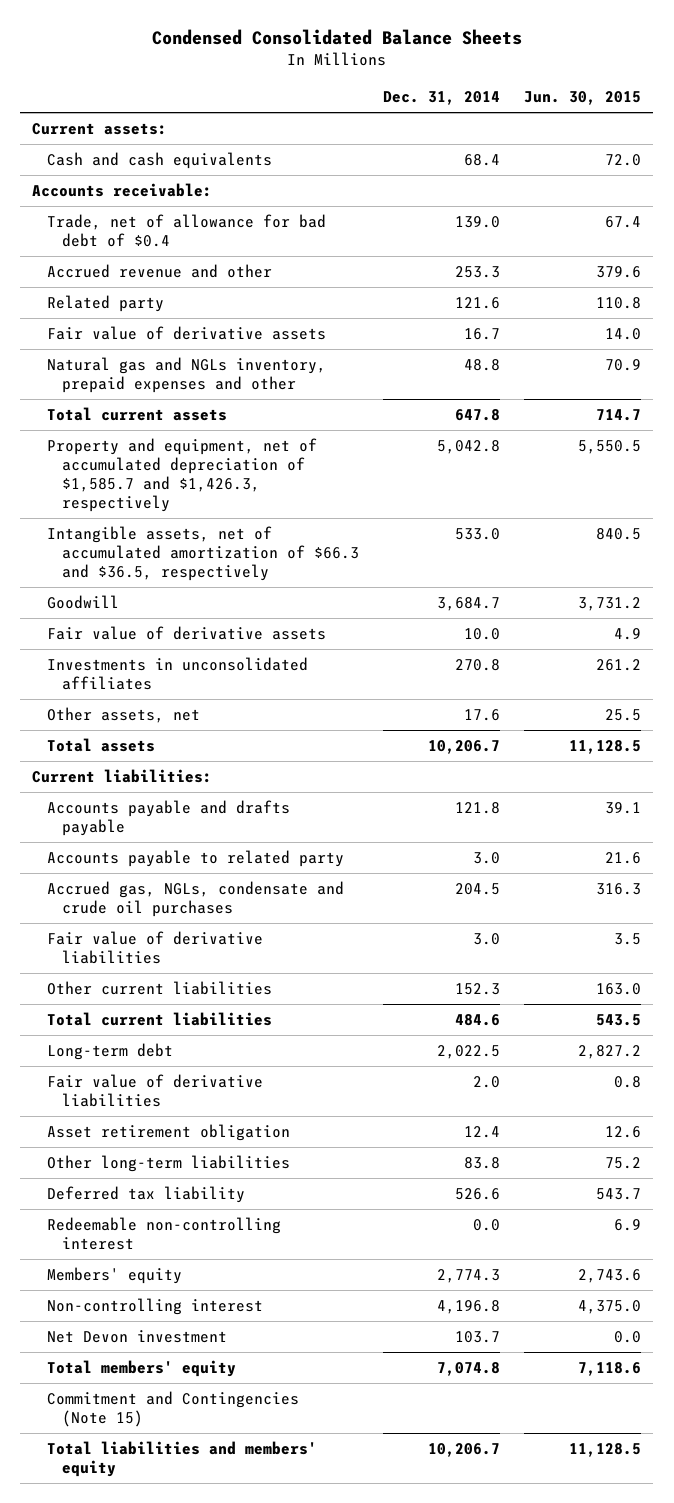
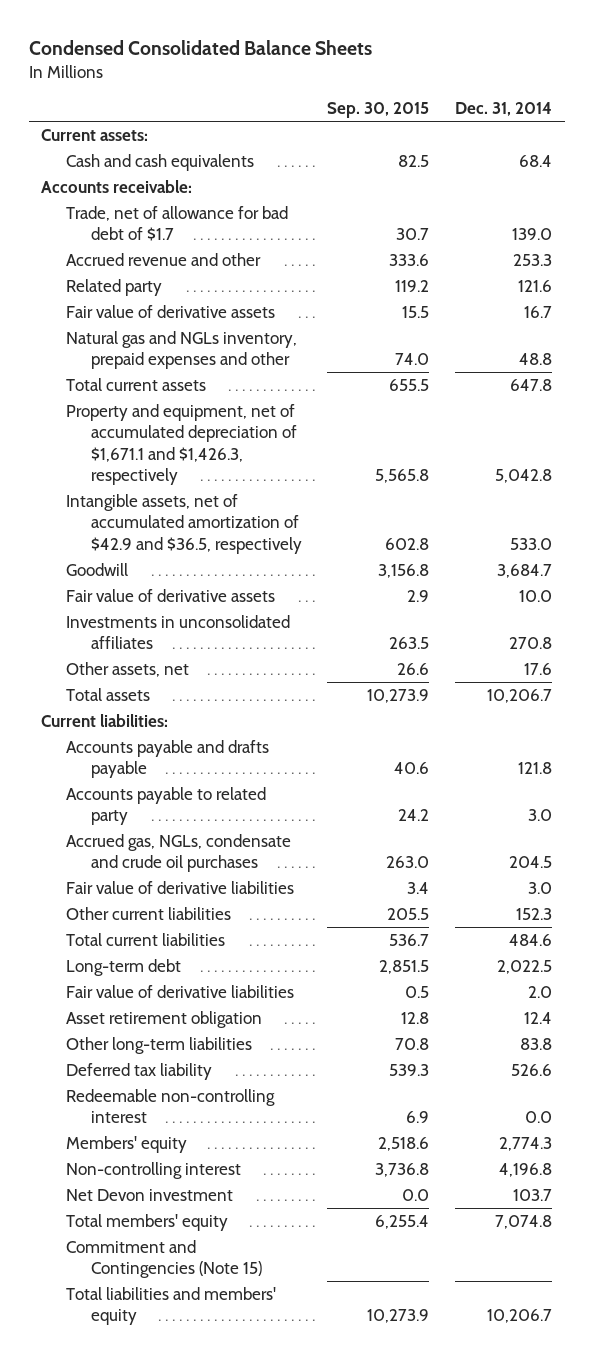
- | Dec. 31, 2014 | Jun. 30, 2015
+ | Sep. 30, 2015 | Dec. 31, 2014
- Trade, net of allowance for bad debt of $0.4 | 139.0 | 67.4
+ Trade, net of allowance for bad debt of $1.7 | 30.7 | 139.0
- Property and equipment, net of accumulated depreciation of $1,585.7 and $1,426.3, respectively | 5,042.8 | 5,550.5
- Intangible assets, net of accumulated amortization of $66.3 and $36.5, respectively | 533.0 | 840.5
+ Property and equipment, net of accumulated depreciation of $1,671.1 and $1,426.3, respectively | 5,565.8 | 5,042.8
+ Intangible assets, net of accumulated amortization of $42.9 and $36.5, respectively | 602.8 | 533.0

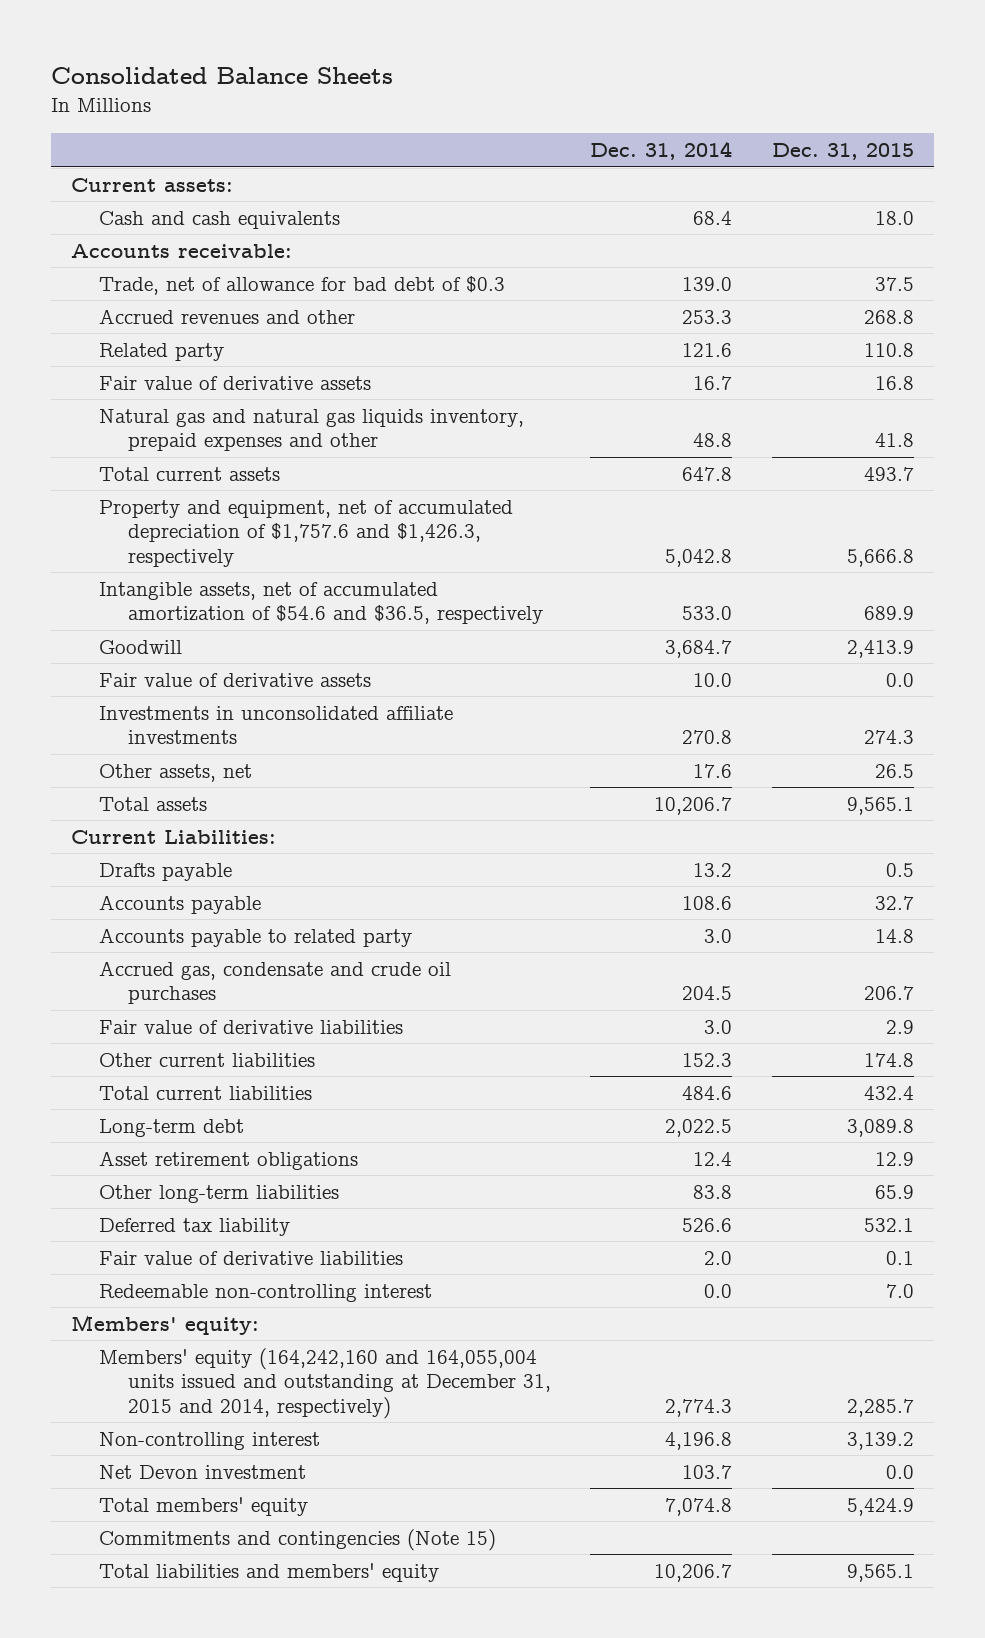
- Condensed Consolidated Balance Sheets
+ Consolidated Balance Sheets
- | Sep. 30, 2015 | Dec. 31, 2014
+ | Dec. 31, 2014 | Dec. 31, 2015
- Trade, net of allowance for bad debt of $1.7 | 30.7 | 139.0
- Accrued revenue and other | 333.6 | 253.3
+ Trade, net of allowance for bad debt of $0.3 | 139.0 | 37.5
+ Accrued revenues and other | 253.3 | 268.8
- Natural gas and NGLs inventory, prepaid expenses and other | 74.0 | 48.8
+ Natural gas and natural gas liquids inventory, prepaid expenses and other | 48.8 | 41.8
- Property and equipment, net of accumulated depreciation of $1,671.1 and $1,426.3, respectively | 5,565.8 | 5,042.8
- Intangible assets, net of accumulated amortization of $42.9 and $36.5, respectively | 602.8 | 533.0
+ Property and equipment, net of accumulated depreciation of $1,757.6 and $1,426.3, respectively | 5,042.8 | 5,666.8
+ Intangible assets, net of accumulated amortization of $54.6 and $36.5, respectively | 533.0 | 689.9
- Investments in unconsolidated affiliates | 263.5 | 270.8
+ Investments in unconsolidated affiliate investments | 270.8 | 274.3
- Current liabilities:
- Accounts payable and drafts payable | 40.6 | 121.8
+ Current Liabilities:
+ Drafts payable | 13.2 | 0.5
+ Accounts payable | 108.6 | 32.7
- Accrued gas, NGLs, condensate and crude oil purchases | 263.0 | 204.5
+ Accrued gas, condensate and crude oil purchases | 204.5 | 206.7
- Asset retirement obligation | 12.8 | 12.4
+ Asset retirement obligations | 12.4 | 12.9
moved down: Fair value of derivative liabilities | 2.0 | 0.1
- Members' equity | 2,518.6 | 2,774.3
+ Members' equity:
+ Members' equity (164,242,160 and 164,055,004 units issued and outstanding at December 31, 2015 and 2014, respectively) | 2,774.3 | 2,285.7
- Commitment and Contingencies (Note 15)
+ Commitments and contingencies (Note 15)

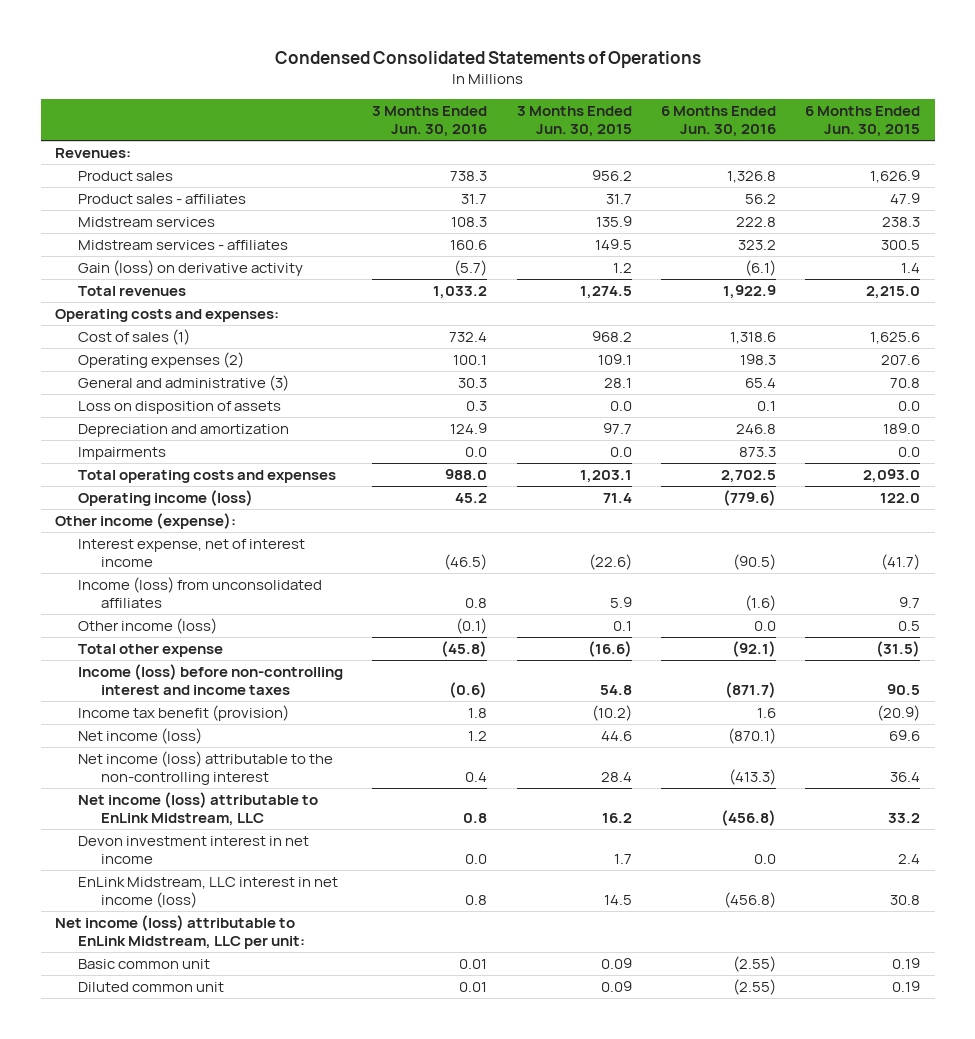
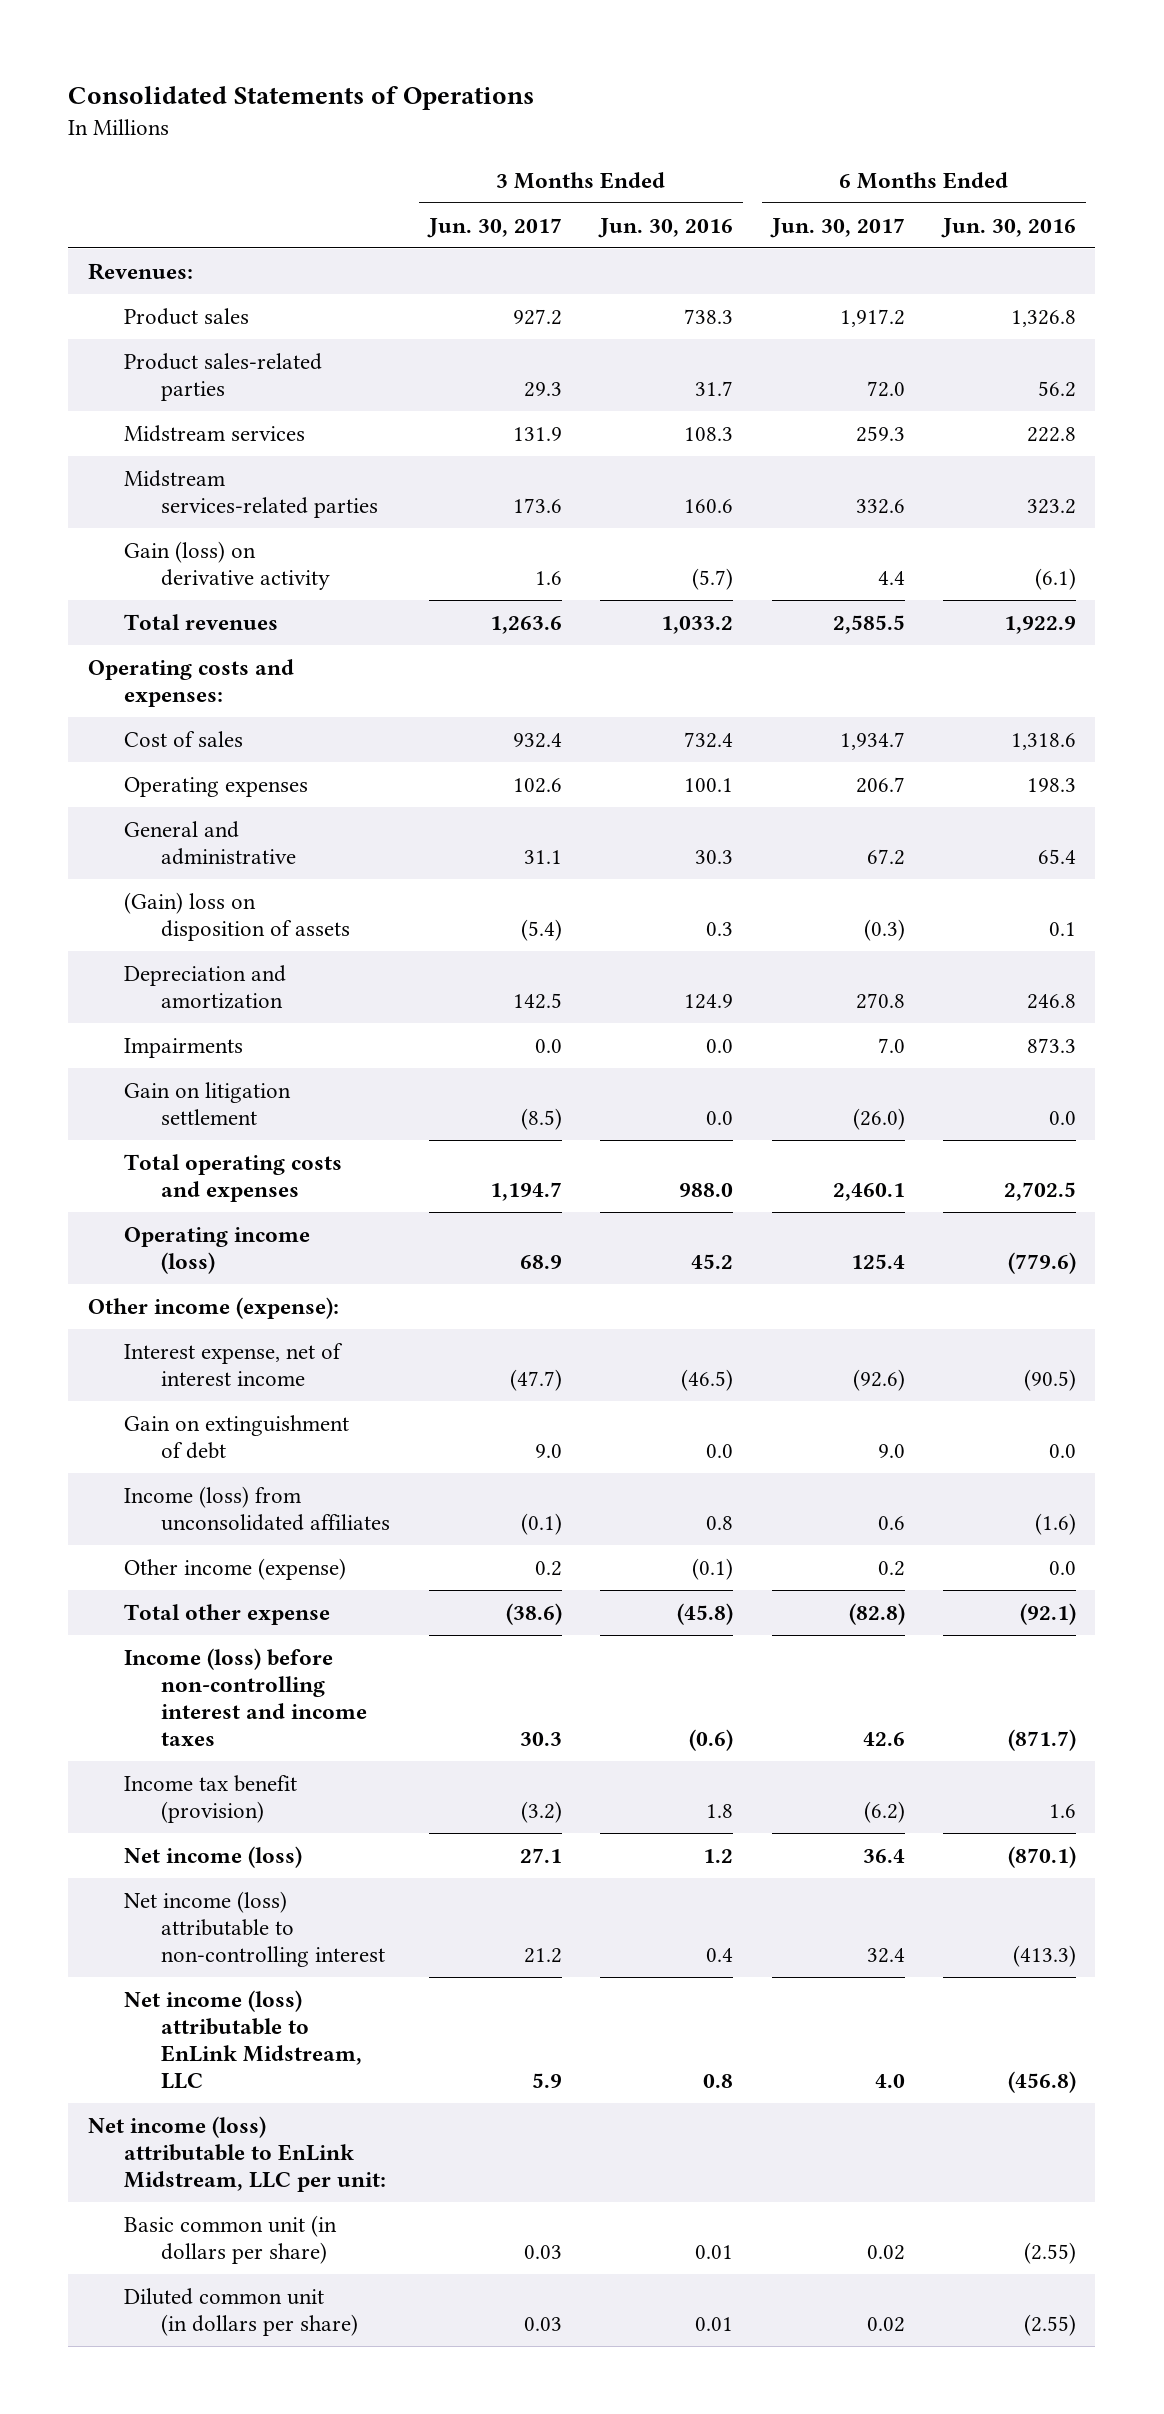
- Condensed Consolidated Statements of Operations
+ Consolidated Statements of Operations
- | 3 Months Ended Jun. 30, 2016 | 3 Months Ended Jun. 30, 2015 | 6 Months Ended Jun. 30, 2016 | 6 Months Ended Jun. 30, 2015
+ | 3 Months Ended Jun. 30, 2017 | 3 Months Ended Jun. 30, 2016 | 6 Months Ended Jun. 30, 2017 | 6 Months Ended Jun. 30, 2016
- Product sales - affiliates | 31.7 | 31.7 | 56.2 | 47.9
+ Product sales-related parties | 29.3 | 31.7 | 72.0 | 56.2
- Midstream services - affiliates | 160.6 | 149.5 | 323.2 | 300.5
+ Midstream services-related parties | 173.6 | 160.6 | 332.6 | 323.2
- Cost of sales (1) | 732.4 | 968.2 | 1,318.6 | 1,625.6
- Operating expenses (2) | 100.1 | 109.1 | 198.3 | 207.6
- General and administrative (3) | 30.3 | 28.1 | 65.4 | 70.8
- Loss on disposition of assets | 0.3 | 0.0 | 0.1 | 0.0
+ Cost of sales | 932.4 | 732.4 | 1,934.7 | 1,318.6
+ Operating expenses | 102.6 | 100.1 | 206.7 | 198.3
+ General and administrative | 31.1 | 30.3 | 67.2 | 65.4
+ (Gain) loss on disposition of assets | (5.4) | 0.3 | (0.3) | 0.1
+ Gain on litigation settlement | (8.5) | 0.0 | (26.0) | 0.0
+ Gain on extinguishment of debt | 9.0 | 0.0 | 9.0 | 0.0
- Other income (loss) | (0.1) | 0.1 | 0.0 | 0.5
+ Other income (expense) | 0.2 | (0.1) | 0.2 | 0.0
- Net income (loss) attributable to the non-controlling interest | 0.4 | 28.4 | (413.3) | 36.4
+ Net income (loss) attributable to non-controlling interest | 21.2 | 0.4 | 32.4 | (413.3)
- Devon investment interest in net income | 0.0 | 1.7 | 0.0 | 2.4
- EnLink Midstream, LLC interest in net income (loss) | 0.8 | 14.5 | (456.8) | 30.8
- Basic common unit | 0.01 | 0.09 | (2.55) | 0.19
- Diluted common unit | 0.01 | 0.09 | (2.55) | 0.19
+ Basic common unit (in dollars per share) | 0.03 | 0.01 | 0.02 | (2.55)
+ Diluted common unit (in dollars per share) | 0.03 | 0.01 | 0.02 | (2.55)

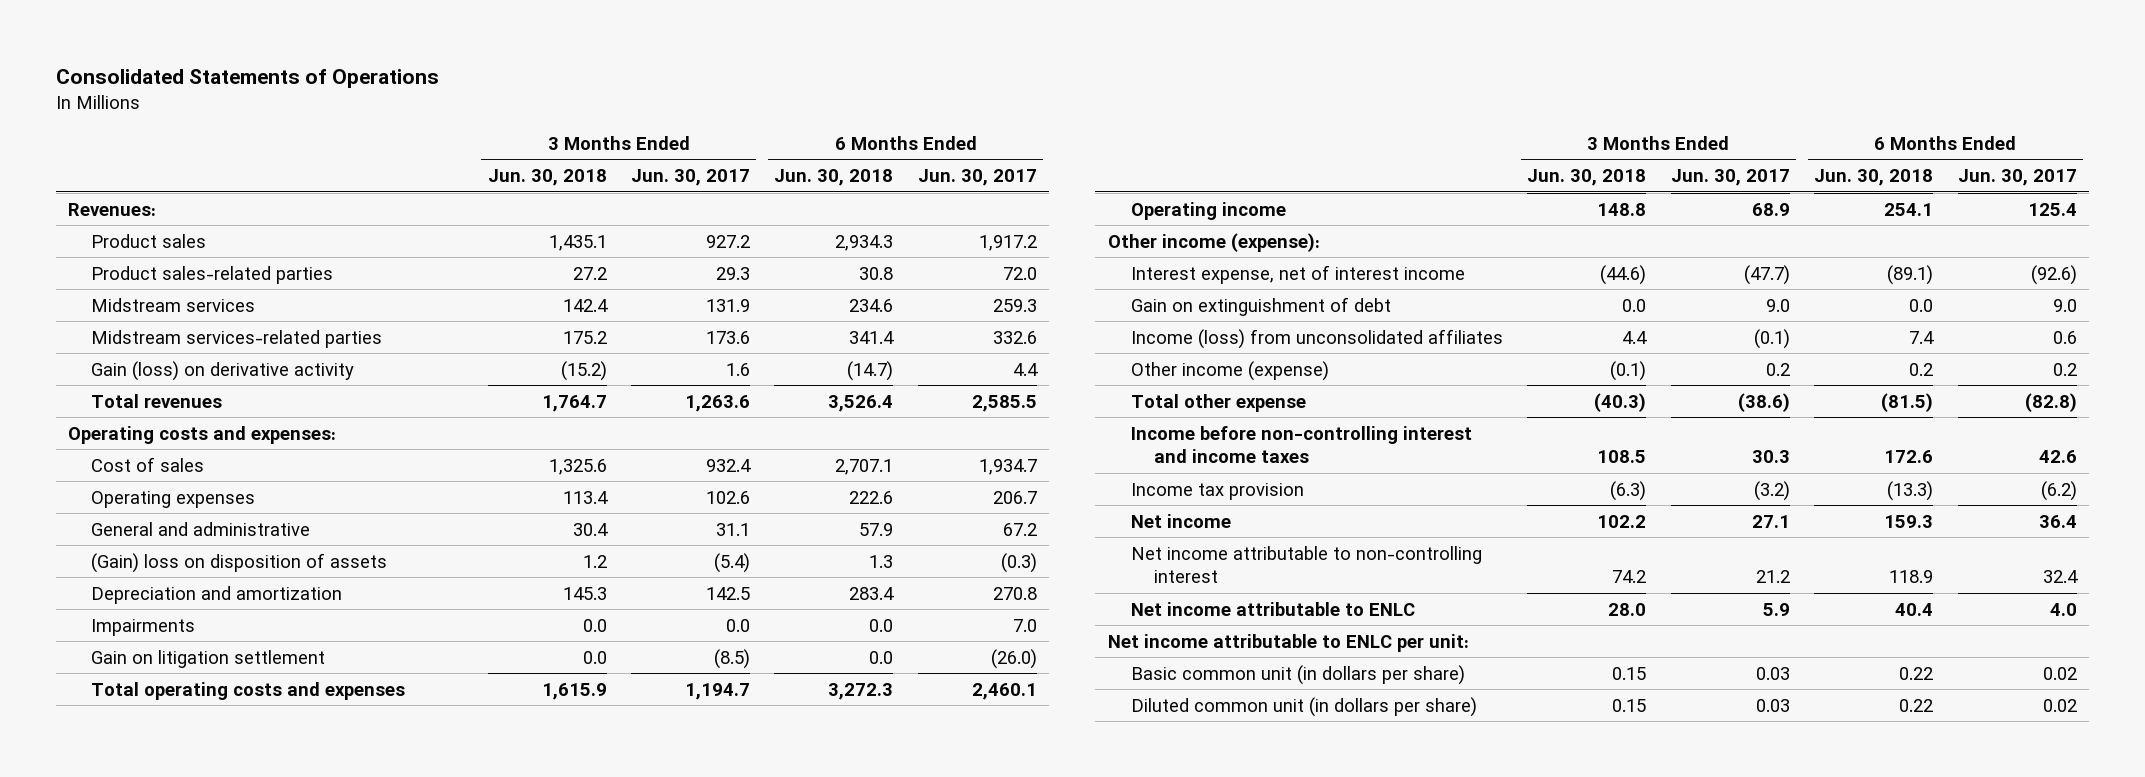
- | 3 Months Ended Jun. 30, 2017 | 3 Months Ended Jun. 30, 2016 | 6 Months Ended Jun. 30, 2017 | 6 Months Ended Jun. 30, 2016
+ | 3 Months Ended Jun. 30, 2018 | 3 Months Ended Jun. 30, 2017 | 6 Months Ended Jun. 30, 2018 | 6 Months Ended Jun. 30, 2017
- Operating income (loss) | 68.9 | 45.2 | 125.4 | (779.6)
+ Operating income | 148.8 | 68.9 | 254.1 | 125.4
- Income (loss) before non-controlling interest and income taxes | 30.3 | (0.6) | 42.6 | (871.7)
- Income tax benefit (provision) | (3.2) | 1.8 | (6.2) | 1.6
- Net income (loss) | 27.1 | 1.2 | 36.4 | (870.1)
- Net income (loss) attributable to non-controlling interest | 21.2 | 0.4 | 32.4 | (413.3)
- Net income (loss) attributable to EnLink Midstream, LLC | 5.9 | 0.8 | 4.0 | (456.8)
- Net income (loss) attributable to EnLink Midstream, LLC per unit:
+ Income before non-controlling interest and income taxes | 108.5 | 30.3 | 172.6 | 42.6
+ Income tax provision | (6.3) | (3.2) | (13.3) | (6.2)
+ Net income | 102.2 | 27.1 | 159.3 | 36.4
+ Net income attributable to non-controlling interest | 74.2 | 21.2 | 118.9 | 32.4
+ Net income attributable to ENLC | 28.0 | 5.9 | 40.4 | 4.0
+ Net income attributable to ENLC per unit:

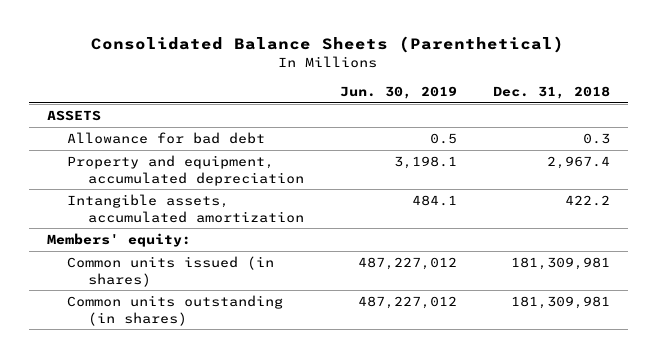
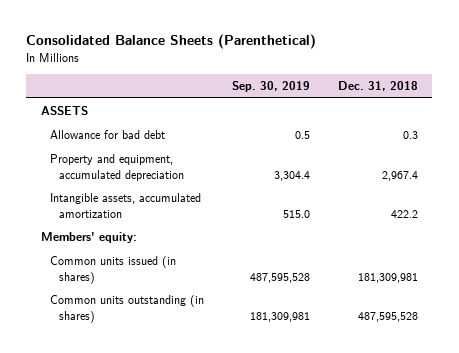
- | Jun. 30, 2019 | Dec. 31, 2018
+ | Sep. 30, 2019 | Dec. 31, 2018
- Common units outstanding (in shares) | 487,227,012 | 181,309,981
+ Common units outstanding (in shares) | 181,309,981 | 487,595,528

